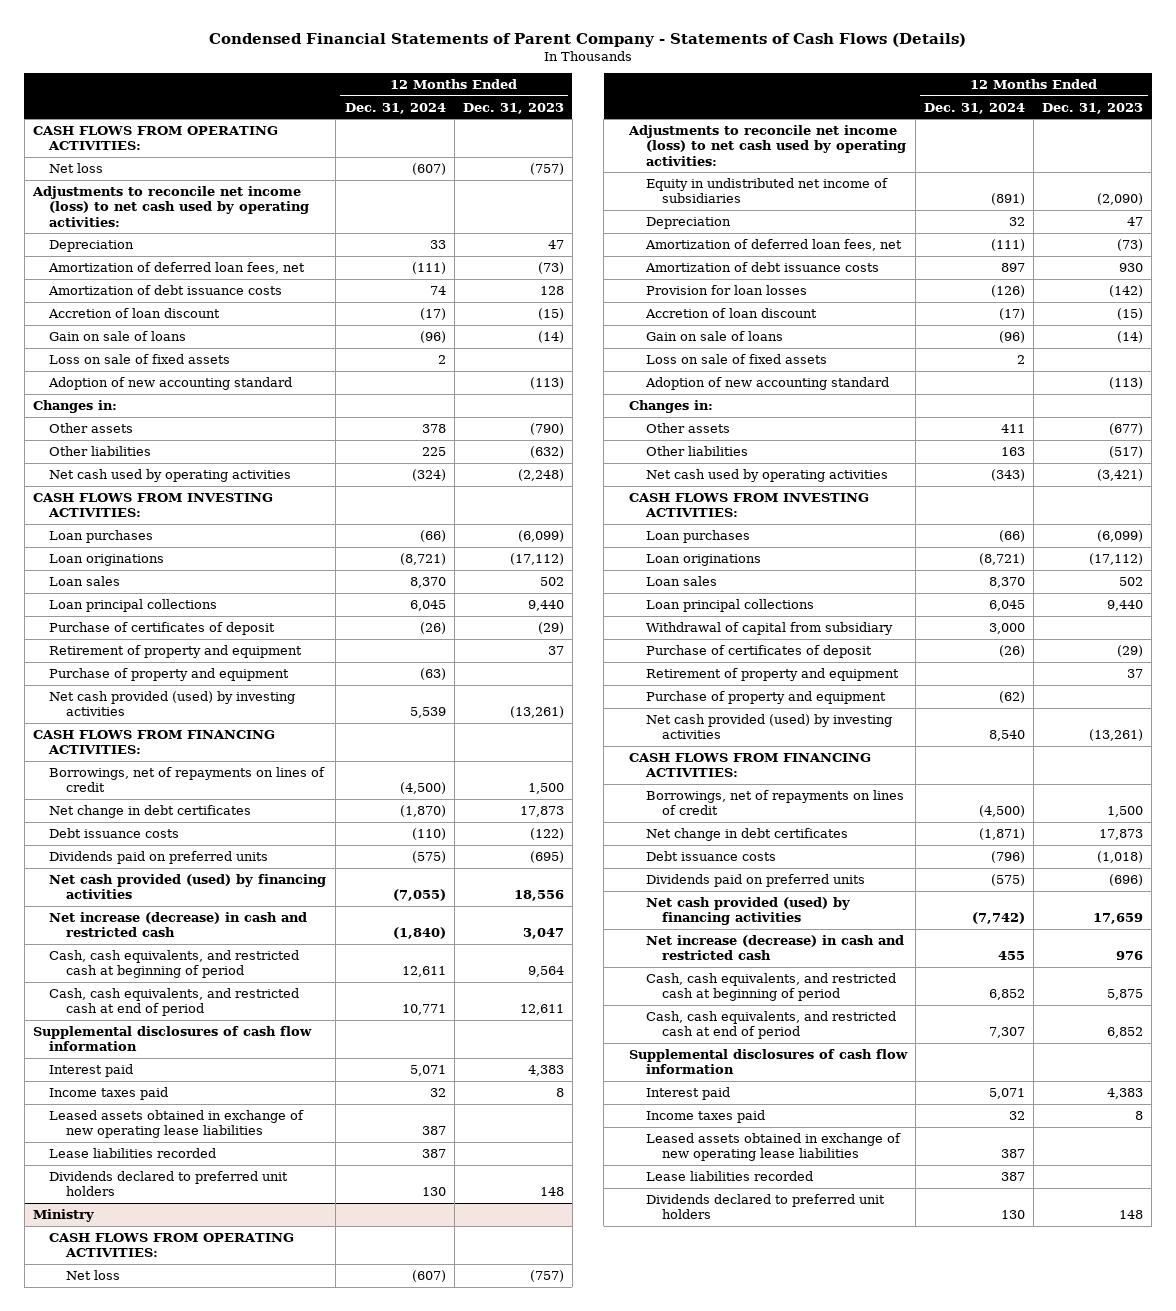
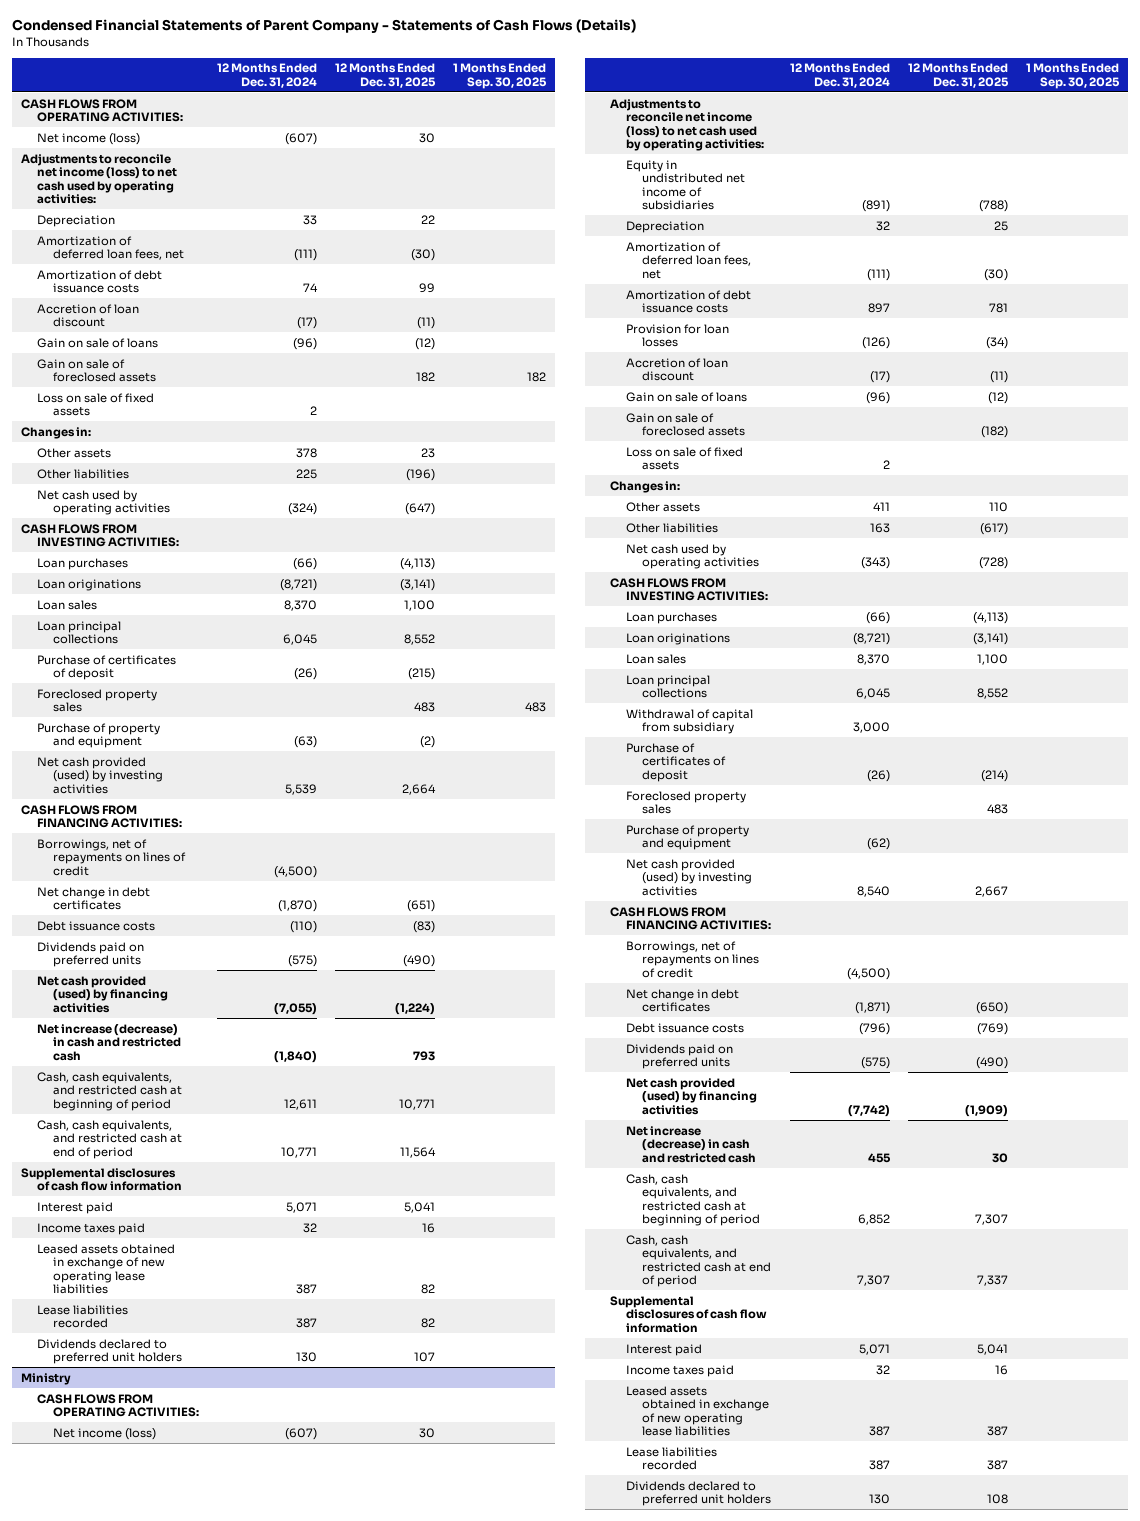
- | 12 Months Ended Dec. 31, 2024 | 12 Months Ended Dec. 31, 2023
+ | 12 Months Ended Dec. 31, 2024 | 12 Months Ended Dec. 31, 2025 | 1 Months Ended Sep. 30, 2025
- Net loss | (607) | (757)
+ Net income (loss) | (607) | 30 |
+ Gain on sale of foreclosed assets | | 182 | 182
- Adoption of new accounting standard | | (113)
- Retirement of property and equipment | | 37
+ Foreclosed property sales | | 483 | 483
@ Ministry
- Net loss | (607) | (757)
+ Net income (loss) | (607) | 30 |
+ Gain on sale of foreclosed assets | | (182) |
- Adoption of new accounting standard | | (113)
- Retirement of property and equipment | | 37
+ Foreclosed property sales | | 483 |

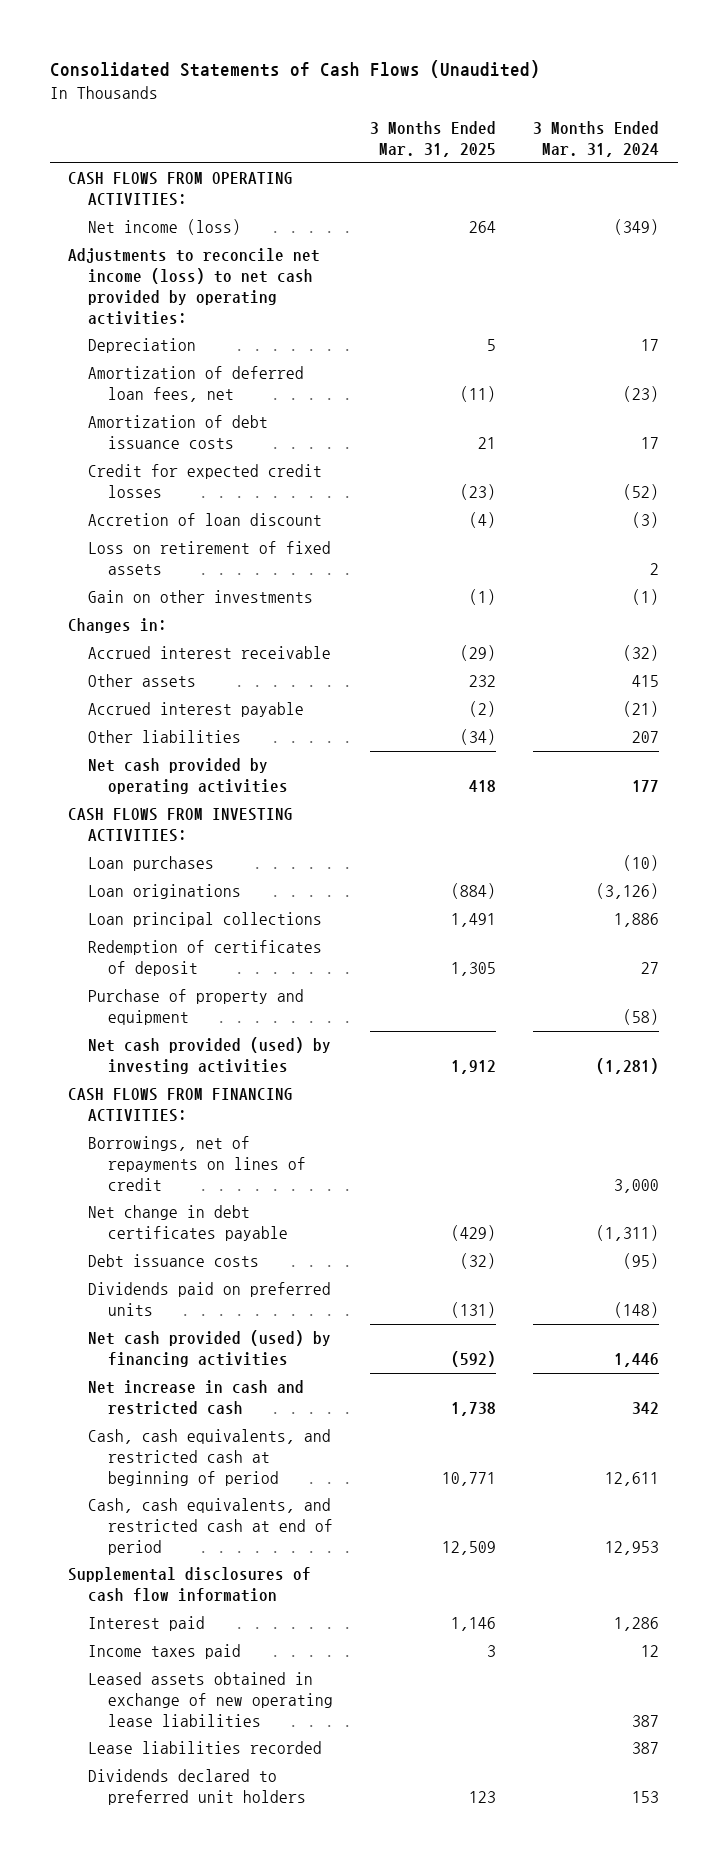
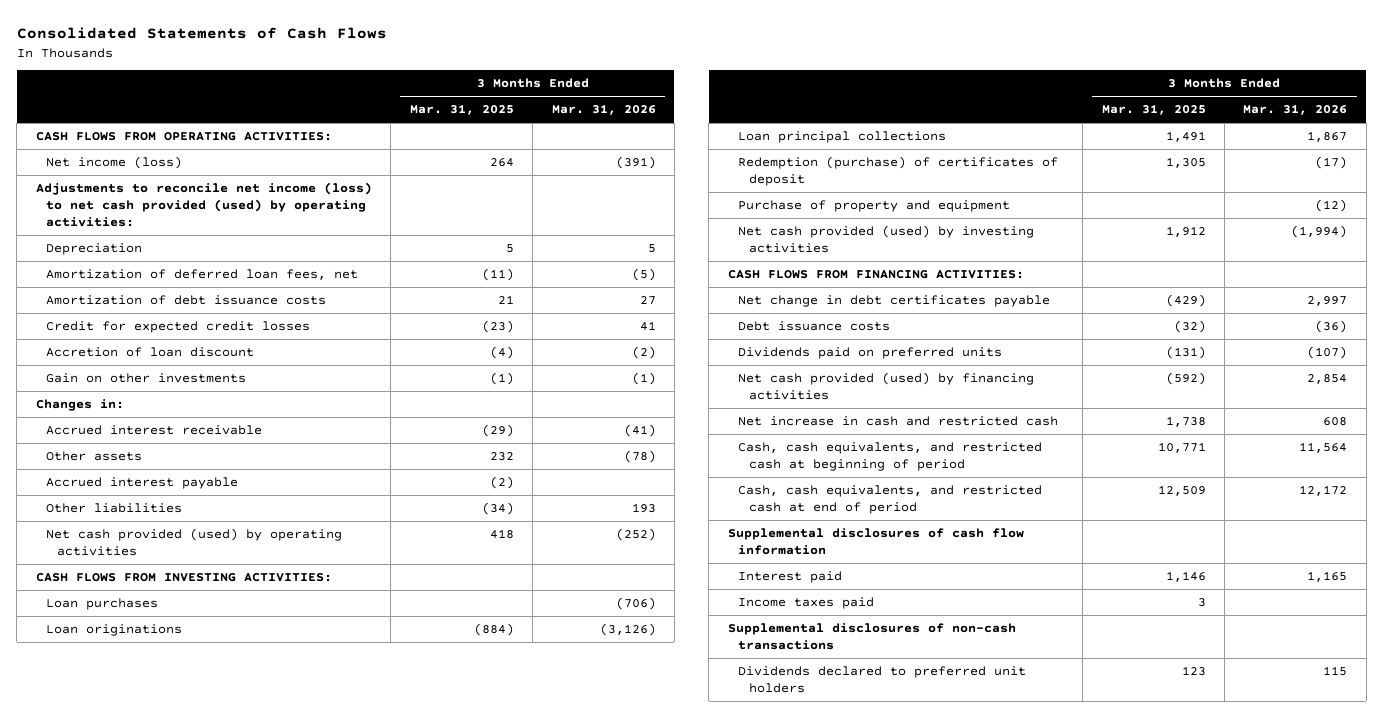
- Consolidated Statements of Cash Flows (Unaudited)
+ Consolidated Statements of Cash Flows
- | 3 Months Ended Mar. 31, 2025 | 3 Months Ended Mar. 31, 2024
+ | 3 Months Ended Mar. 31, 2025 | 3 Months Ended Mar. 31, 2026
- Adjustments to reconcile net income (loss) to net cash provided by operating activities:
+ Adjustments to reconcile net income (loss) to net cash provided (used) by operating activities:
- Loss on retirement of fixed assets | | 2
- Net cash provided by operating activities | 418 | 177
+ Net cash provided (used) by operating activities | 418 | (252)
- Redemption of certificates of deposit | 1,305 | 27
+ Redemption (purchase) of certificates of deposit | 1,305 | (17)
- Borrowings, net of repayments on lines of credit | | 3,000
- Leased assets obtained in exchange of new operating lease liabilities | | 387
- Lease liabilities recorded | | 387
+ Supplemental disclosures of non-cash transactions

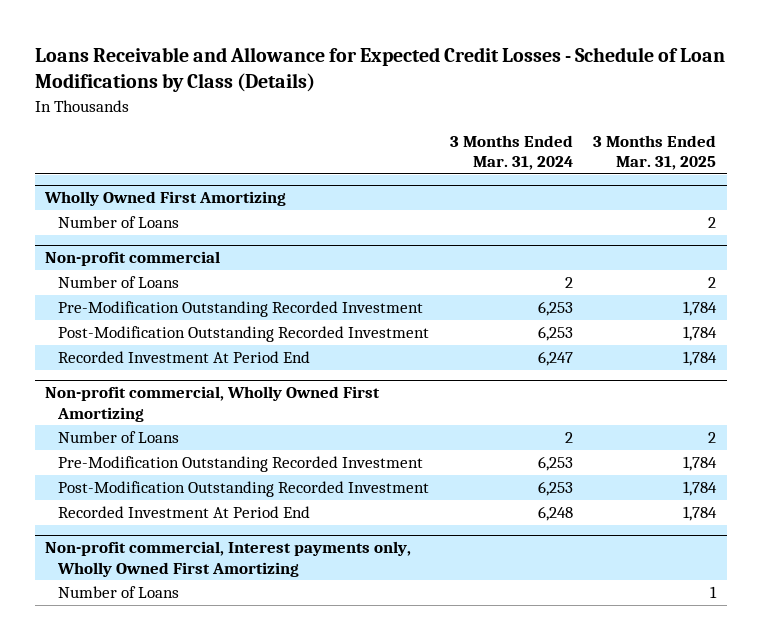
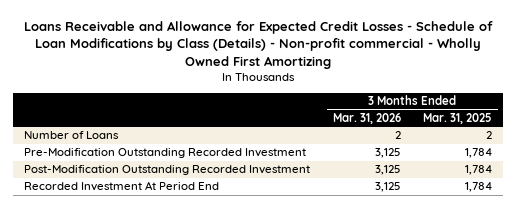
- Loans Receivable and Allowance for Expected Credit Losses - Schedule of Loan Modifications by Class (Details)
+ Loans Receivable and Allowance for Expected Credit Losses - Schedule of Loan Modifications by Class (Details) - Non-profit commercial - Wholly Owned First Amortizing
- | 3 Months Ended Mar. 31, 2024 | 3 Months Ended Mar. 31, 2025
+ | 3 Months Ended Mar. 31, 2026 | 3 Months Ended Mar. 31, 2025
- Wholly Owned First Amortizing
- Non-profit commercial
- Number of Loans | 2 | 2
- Non-profit commercial, Wholly Owned First Amortizing
- Number of Loans | 2 | 2
- Pre-Modification Outstanding Recorded Investment | 6,253 | 1,784
- Post-Modification Outstanding Recorded Investment | 6,253 | 1,784
- Recorded Investment At Period End | 6,248 | 1,784
- Non-profit commercial, Interest payments only, Wholly Owned First Amortizing
- Number of Loans | | 1

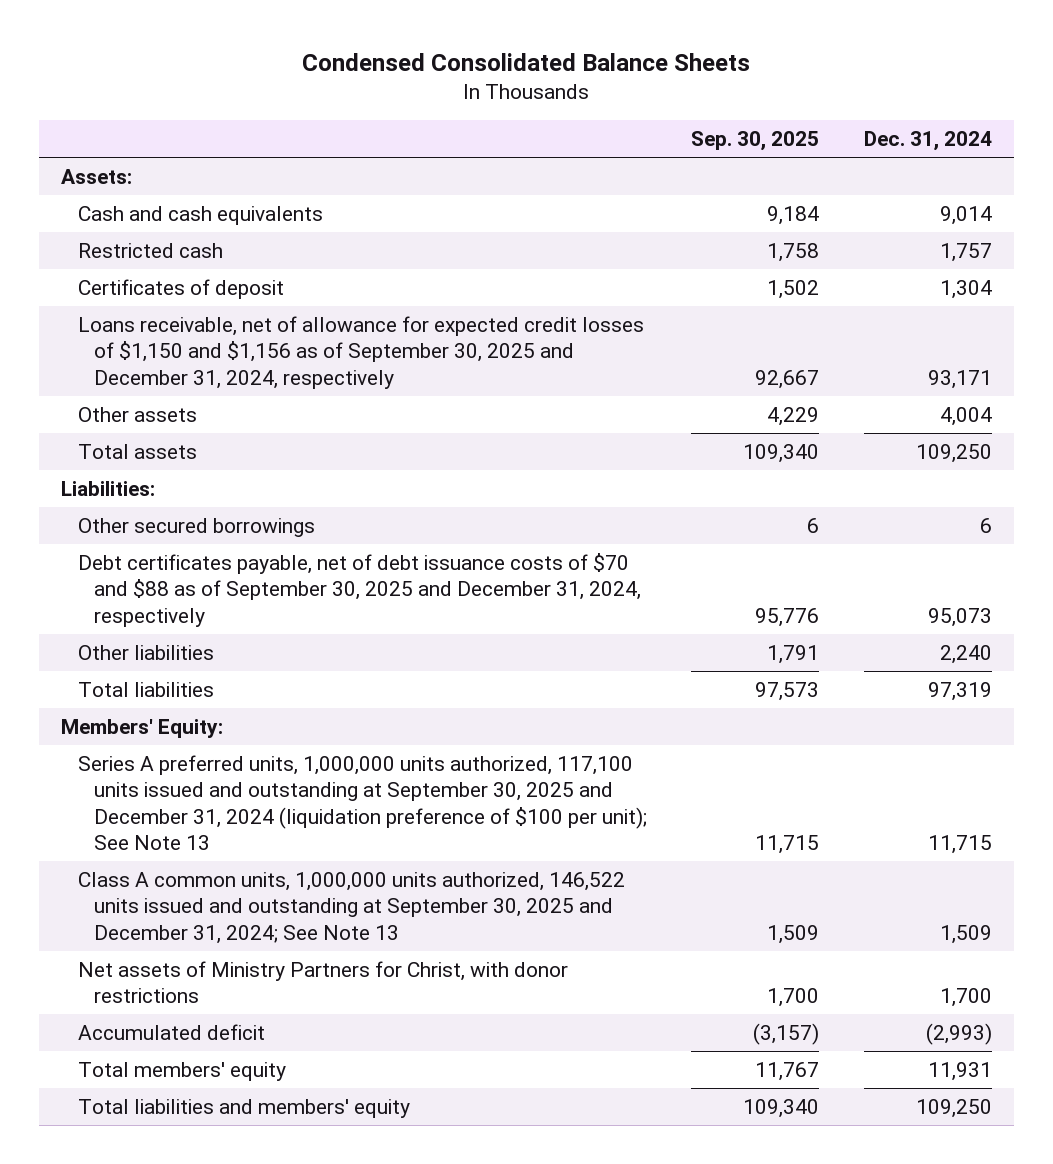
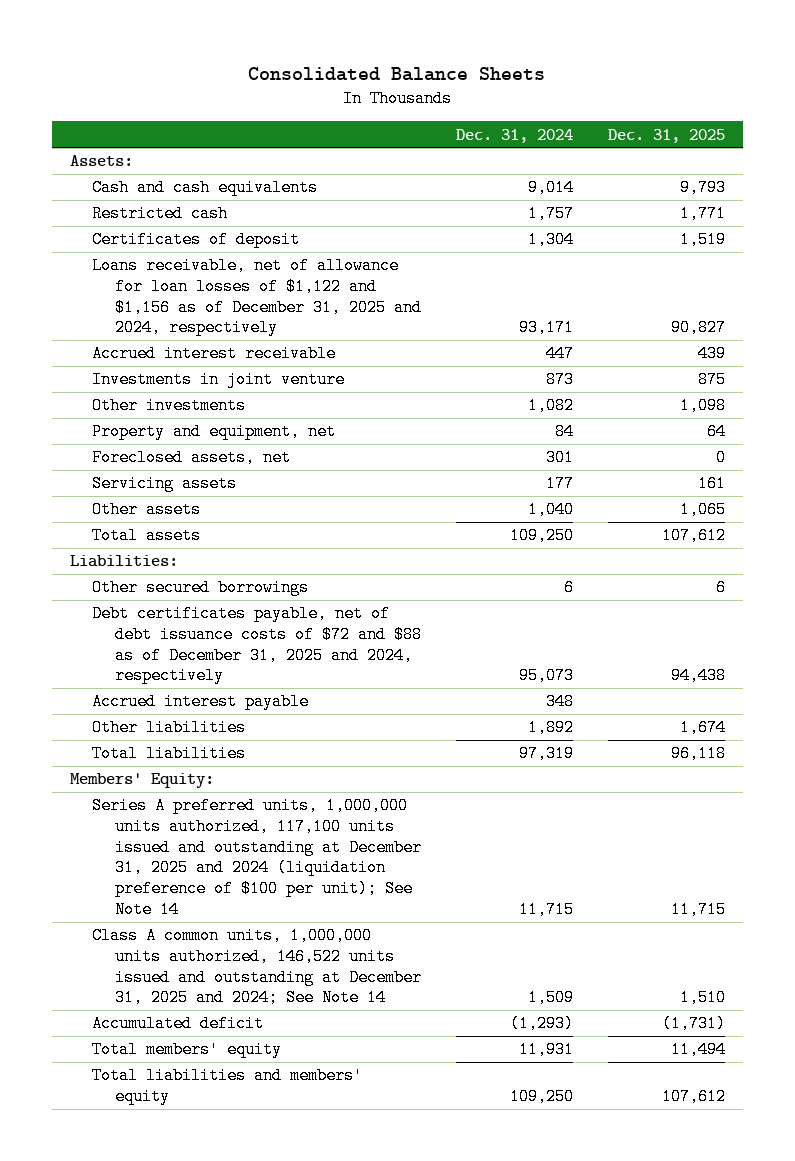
- Condensed Consolidated Balance Sheets
+ Consolidated Balance Sheets
- | Sep. 30, 2025 | Dec. 31, 2024
+ | Dec. 31, 2024 | Dec. 31, 2025
- Loans receivable, net of allowance for expected credit losses of $1,150 and $1,156 as of September 30, 2025 and December 31, 2024, respectively | 92,667 | 93,171
- Other assets | 4,229 | 4,004
+ Loans receivable, net of allowance for loan losses of $1,122 and $1,156 as of December 31, 2025 and 2024, respectively | 93,171 | 90,827
+ Accrued interest receivable | 447 | 439
+ Investments in joint venture | 873 | 875
+ Other investments | 1,082 | 1,098
+ Property and equipment, net | 84 | 64
+ Foreclosed assets, net | 301 | 0
+ Servicing assets | 177 | 161
+ Other assets | 1,040 | 1,065
- Debt certificates payable, net of debt issuance costs of $70 and $88 as of September 30, 2025 and December 31, 2024, respectively | 95,776 | 95,073
- Other liabilities | 1,791 | 2,240
+ Debt certificates payable, net of debt issuance costs of $72 and $88 as of December 31, 2025 and 2024, respectively | 95,073 | 94,438
+ Accrued interest payable | 348 |
+ Other liabilities | 1,892 | 1,674
- Series A preferred units, 1,000,000 units authorized, 117,100 units issued and outstanding at September 30, 2025 and December 31, 2024 (liquidation preference of $100 per unit); See Note 13 | 11,715 | 11,715
- Class A common units, 1,000,000 units authorized, 146,522 units issued and outstanding at September 30, 2025 and December 31, 2024; See Note 13 | 1,509 | 1,509
- Net assets of Ministry Partners for Christ, with donor restrictions | 1,700 | 1,700
- Accumulated deficit | (3,157) | (2,993)
+ Series A preferred units, 1,000,000 units authorized, 117,100 units issued and outstanding at December 31, 2025 and 2024 (liquidation preference of $100 per unit); See Note 14 | 11,715 | 11,715
+ Class A common units, 1,000,000 units authorized, 146,522 units issued and outstanding at December 31, 2025 and 2024; See Note 14 | 1,509 | 1,510
+ Accumulated deficit | (1,293) | (1,731)

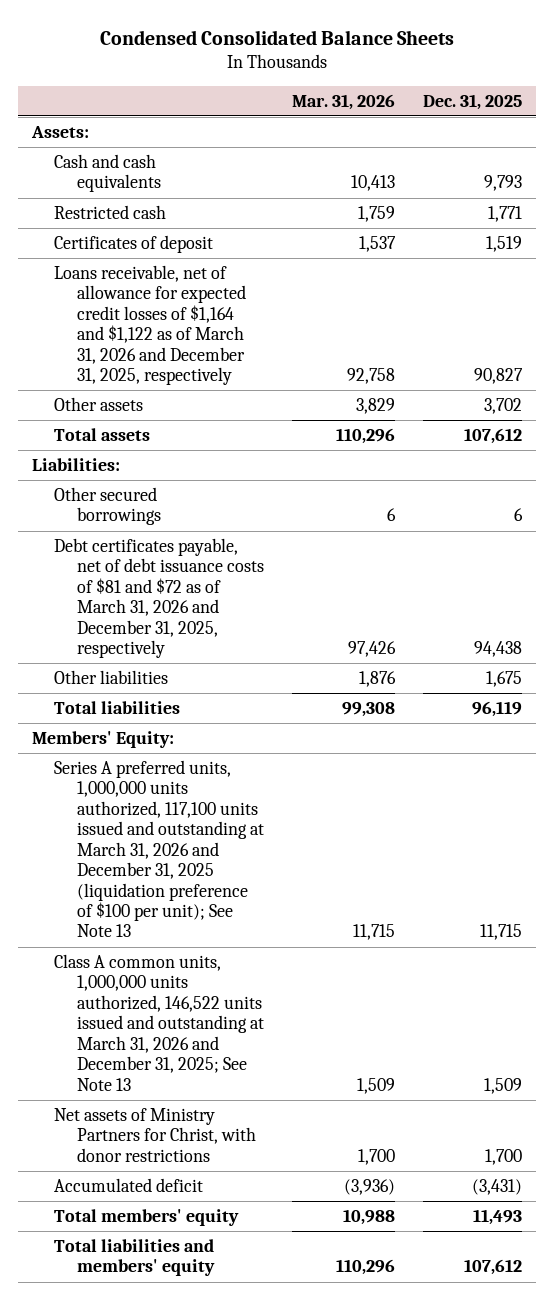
- Consolidated Balance Sheets
+ Condensed Consolidated Balance Sheets
- | Dec. 31, 2024 | Dec. 31, 2025
+ | Mar. 31, 2026 | Dec. 31, 2025
- Loans receivable, net of allowance for loan losses of $1,122 and $1,156 as of December 31, 2025 and 2024, respectively | 93,171 | 90,827
- Accrued interest receivable | 447 | 439
- Investments in joint venture | 873 | 875
- Other investments | 1,082 | 1,098
- Property and equipment, net | 84 | 64
- Foreclosed assets, net | 301 | 0
- Servicing assets | 177 | 161
- Other assets | 1,040 | 1,065
+ Loans receivable, net of allowance for expected credit losses of $1,164 and $1,122 as of March 31, 2026 and December 31, 2025, respectively | 92,758 | 90,827
+ Other assets | 3,829 | 3,702
- Debt certificates payable, net of debt issuance costs of $72 and $88 as of December 31, 2025 and 2024, respectively | 95,073 | 94,438
- Accrued interest payable | 348 |
- Other liabilities | 1,892 | 1,674
- Total liabilities | 97,319 | 96,118
+ Debt certificates payable, net of debt issuance costs of $81 and $72 as of March 31, 2026 and December 31, 2025, respectively | 97,426 | 94,438
+ Other liabilities | 1,876 | 1,675
+ Total liabilities | 99,308 | 96,119
- Series A preferred units, 1,000,000 units authorized, 117,100 units issued and outstanding at December 31, 2025 and 2024 (liquidation preference of $100 per unit); See Note 14 | 11,715 | 11,715
- Class A common units, 1,000,000 units authorized, 146,522 units issued and outstanding at December 31, 2025 and 2024; See Note 14 | 1,509 | 1,510
- Accumulated deficit | (1,293) | (1,731)
- Total members' equity | 11,931 | 11,494
+ Series A preferred units, 1,000,000 units authorized, 117,100 units issued and outstanding at March 31, 2026 and December 31, 2025 (liquidation preference of $100 per unit); See Note 13 | 11,715 | 11,715
+ Class A common units, 1,000,000 units authorized, 146,522 units issued and outstanding at March 31, 2026 and December 31, 2025; See Note 13 | 1,509 | 1,509
+ Net assets of Ministry Partners for Christ, with donor restrictions | 1,700 | 1,700
+ Accumulated deficit | (3,936) | (3,431)
+ Total members' equity | 10,988 | 11,493

